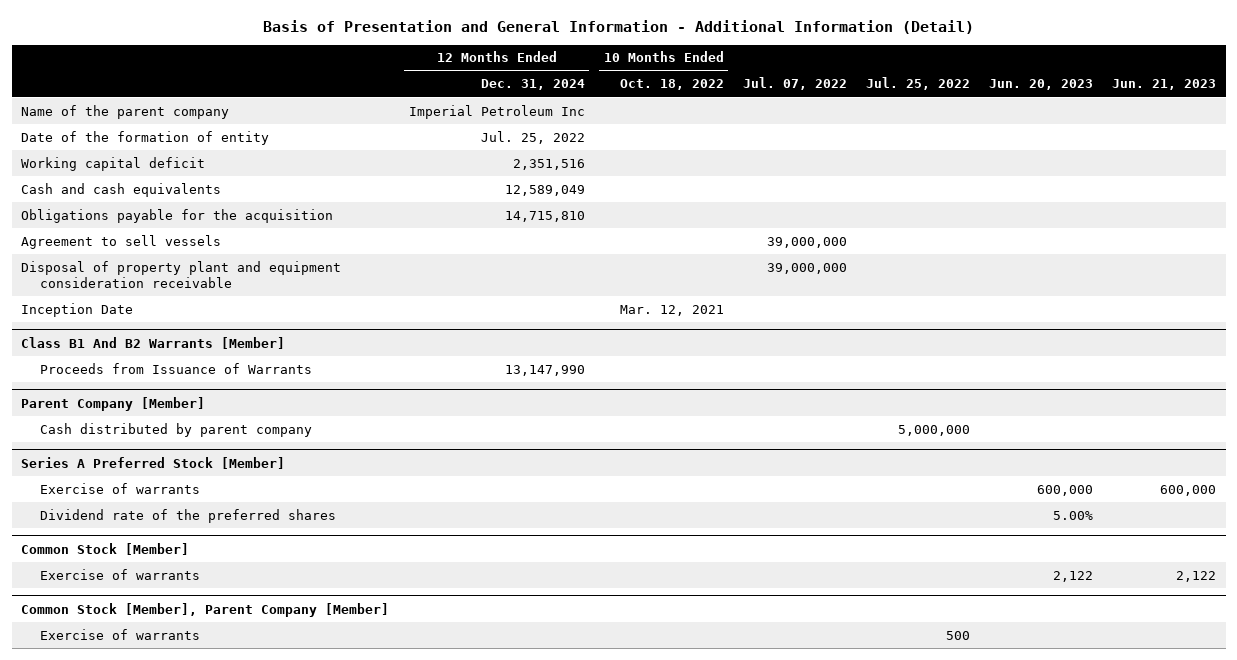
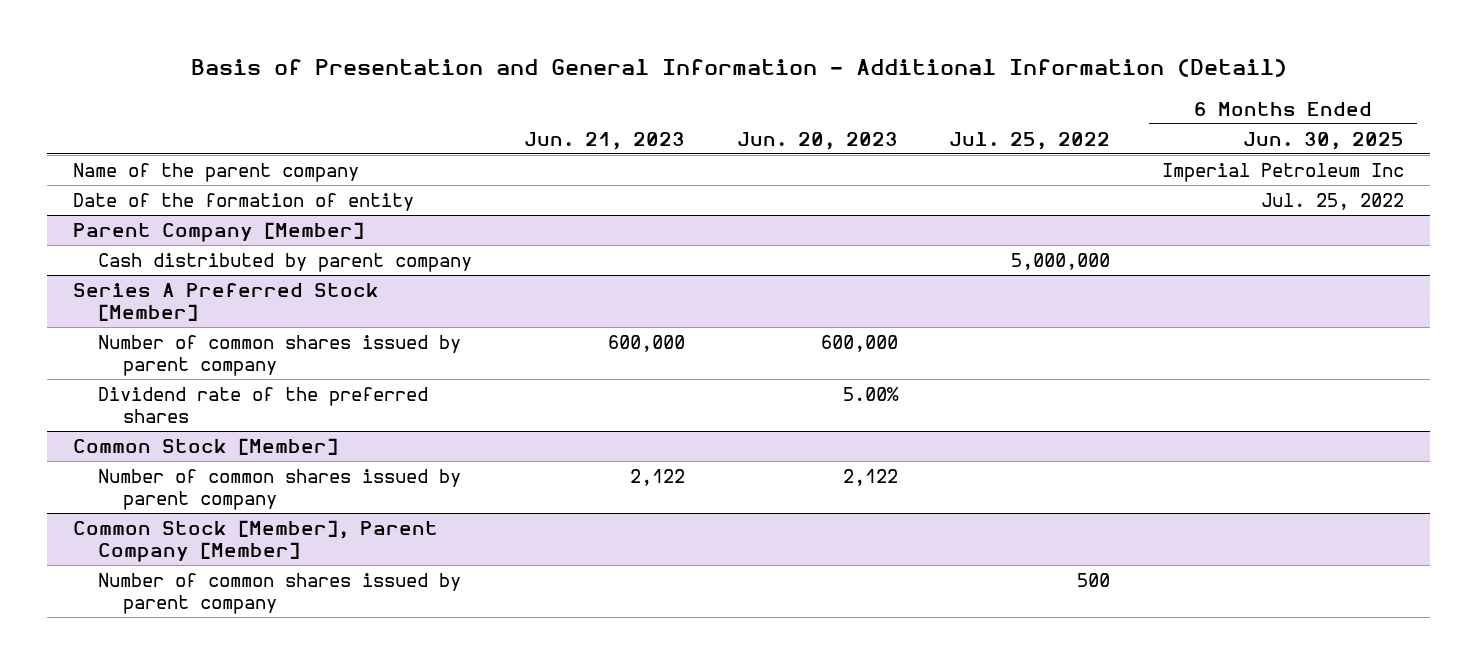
- | 12 Months Ended Dec. 31, 2024 | 10 Months Ended Oct. 18, 2022 | Jul. 07, 2022 | Jul. 25, 2022 | Jun. 20, 2023 | Jun. 21, 2023
+ | Jun. 21, 2023 | Jun. 20, 2023 | Jul. 25, 2022 | 6 Months Ended Jun. 30, 2025
- Working capital deficit | 2,351,516 | | | | |
- Cash and cash equivalents | 12,589,049 | | | | |
- Obligations payable for the acquisition | 14,715,810 | | | | |
- Agreement to sell vessels | | | 39,000,000 | | |
- Disposal of property plant and equipment consideration receivable | | | 39,000,000 | | |
- Inception Date | | Mar. 12, 2021 | | | |
- Class B1 And B2 Warrants [Member]
- Proceeds from Issuance of Warrants | 13,147,990 | | | | |
@ Series A Preferred Stock [Member]
- Exercise of warrants | | | | | 600,000 | 600,000
+ Number of common shares issued by parent company | 600,000 | 600,000 | |
@ Common Stock [Member]
- Exercise of warrants | | | | | 2,122 | 2,122
+ Number of common shares issued by parent company | 2,122 | 2,122 | |
@ Common Stock [Member], Parent Company [Member]
- Exercise of warrants | | | | 500 | |
+ Number of common shares issued by parent company | | | 500 |

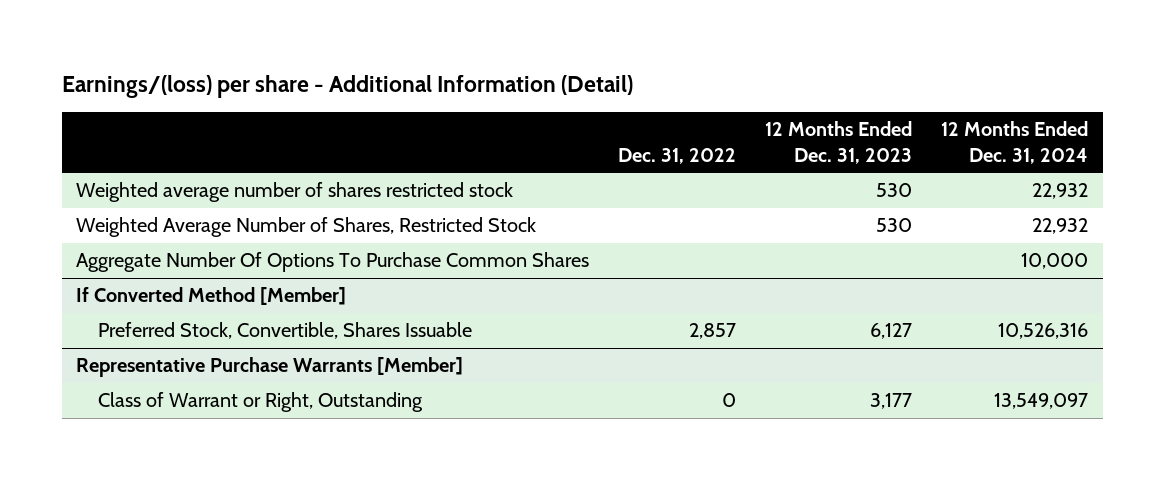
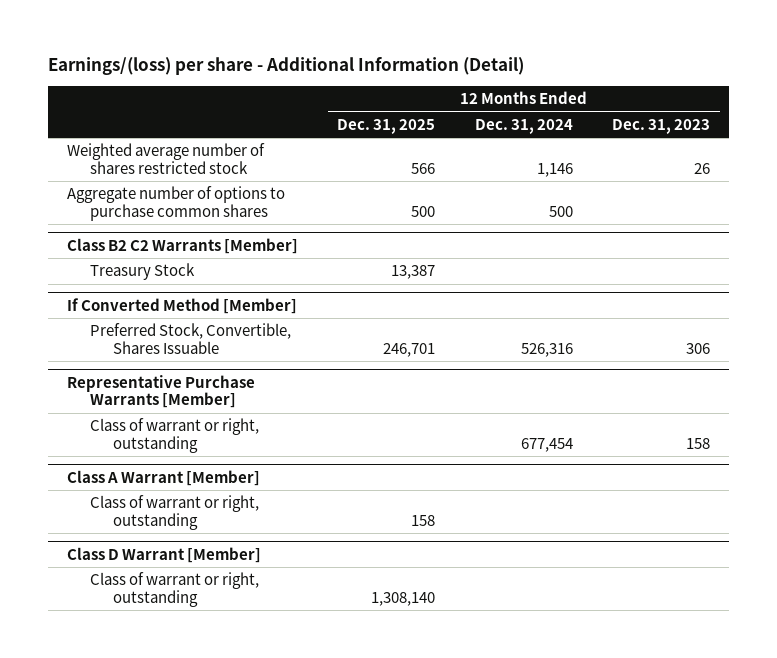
- | Dec. 31, 2022 | 12 Months Ended Dec. 31, 2023 | 12 Months Ended Dec. 31, 2024
+ | 12 Months Ended Dec. 31, 2025 | 12 Months Ended Dec. 31, 2024 | 12 Months Ended Dec. 31, 2023
- Weighted average number of shares restricted stock | | 530 | 22,932
- Weighted Average Number of Shares, Restricted Stock | | 530 | 22,932
- Aggregate Number Of Options To Purchase Common Shares | | | 10,000
+ Weighted average number of shares restricted stock | 566 | 1,146 | 26
+ Aggregate number of options to purchase common shares | 500 | 500 |
+ Class B2 C2 Warrants [Member]
+ Treasury Stock | 13,387 | |
@ If Converted Method [Member]
- Preferred Stock, Convertible, Shares Issuable | 2,857 | 6,127 | 10,526,316
+ Preferred Stock, Convertible, Shares Issuable | 246,701 | 526,316 | 306
@ Representative Purchase Warrants [Member]
- Class of Warrant or Right, Outstanding | 0 | 3,177 | 13,549,097
+ Class of warrant or right, outstanding | | 677,454 | 158
+ Class A Warrant [Member]
+ Class of warrant or right, outstanding | 158 | |
+ Class D Warrant [Member]
+ Class of warrant or right, outstanding | 1,308,140 | |

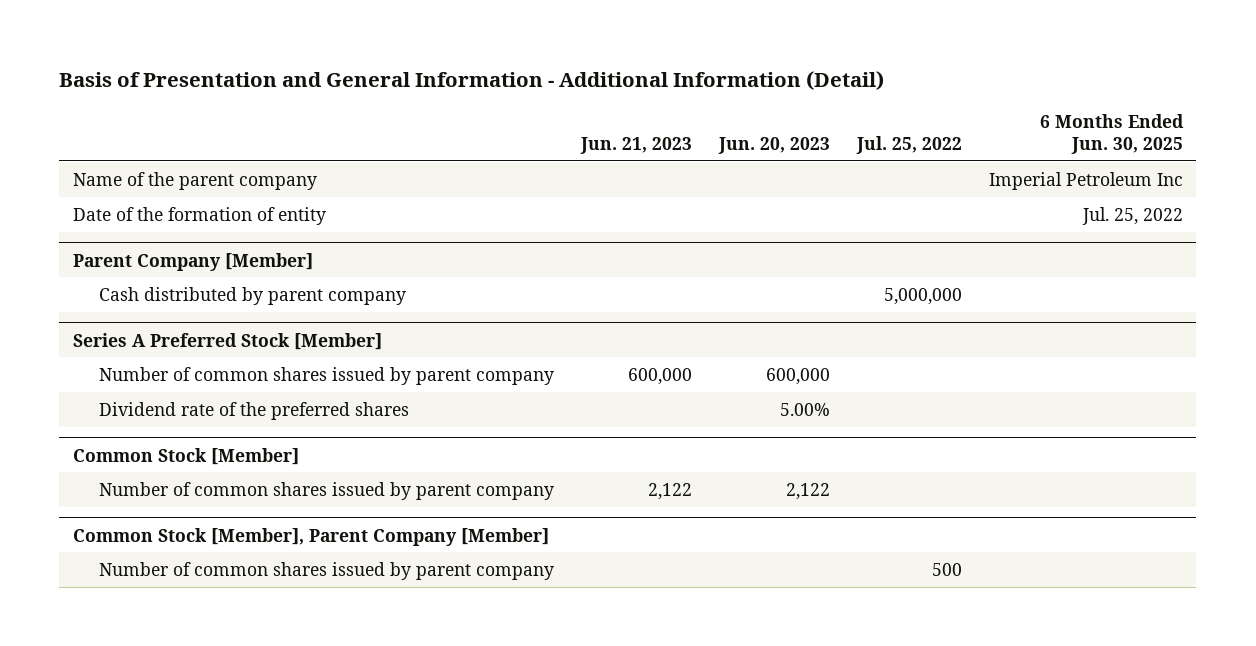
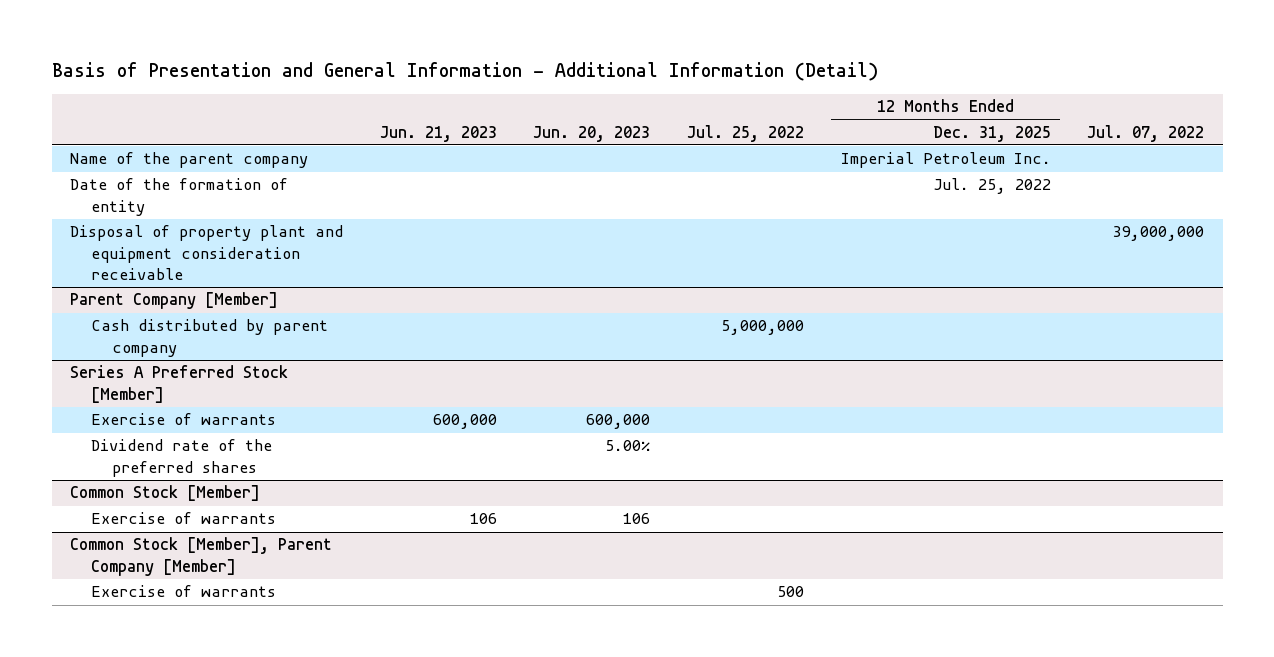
- | Jun. 21, 2023 | Jun. 20, 2023 | Jul. 25, 2022 | 6 Months Ended Jun. 30, 2025
+ | Jun. 21, 2023 | Jun. 20, 2023 | Jul. 25, 2022 | 12 Months Ended Dec. 31, 2025 | Jul. 07, 2022
+ Disposal of property plant and equipment consideration receivable | | | | | 39,000,000
@ Series A Preferred Stock [Member]
- Number of common shares issued by parent company | 600,000 | 600,000 | |
+ Exercise of warrants | 600,000 | 600,000 | | |
@ Common Stock [Member]
- Number of common shares issued by parent company | 2,122 | 2,122 | |
+ Exercise of warrants | 106 | 106 | | |
@ Common Stock [Member], Parent Company [Member]
- Number of common shares issued by parent company | | | 500 |
+ Exercise of warrants | | | 500 | |

